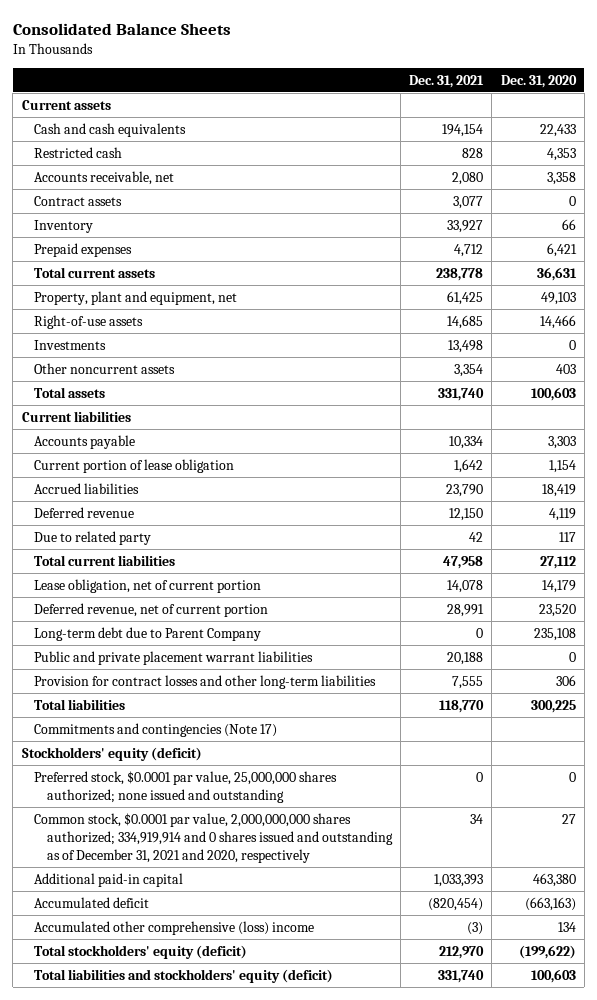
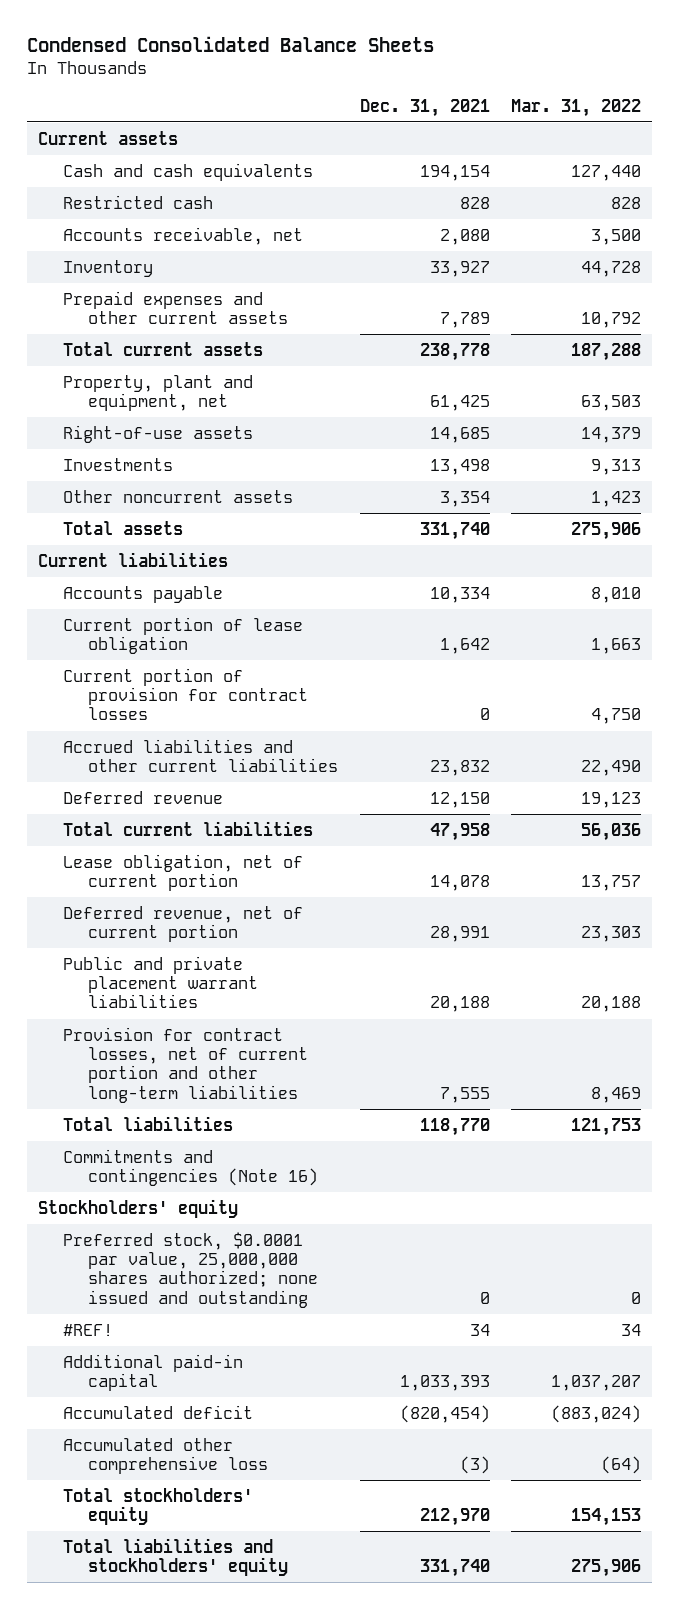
- Consolidated Balance Sheets
+ Condensed Consolidated Balance Sheets
- | Dec. 31, 2021 | Dec. 31, 2020
+ | Dec. 31, 2021 | Mar. 31, 2022
- Contract assets | 3,077 | 0
- Prepaid expenses | 4,712 | 6,421
+ Prepaid expenses and other current assets | 7,789 | 10,792
- Accrued liabilities | 23,790 | 18,419
+ Current portion of provision for contract losses | 0 | 4,750
+ Accrued liabilities and other current liabilities | 23,832 | 22,490
- Due to related party | 42 | 117
- Long-term debt due to Parent Company | 0 | 235,108
- Provision for contract losses and other long-term liabilities | 7,555 | 306
+ Provision for contract losses, net of current portion and other long-term liabilities | 7,555 | 8,469
- Commitments and contingencies (Note 17)
- Stockholders' equity (deficit)
+ Commitments and contingencies (Note 16)
+ Stockholders' equity
- Common stock, $0.0001 par value, 2,000,000,000 shares authorized; 334,919,914 and 0 shares issued and outstanding as of December 31, 2021 and 2020, respectively | 34 | 27
+ #REF! | 34 | 34
- Accumulated other comprehensive (loss) income | (3) | 134
- Total stockholders' equity (deficit) | 212,970 | (199,622)
- Total liabilities and stockholders' equity (deficit) | 331,740 | 100,603
+ Accumulated other comprehensive loss | (3) | (64)
+ Total stockholders' equity | 212,970 | 154,153
+ Total liabilities and stockholders' equity | 331,740 | 275,906

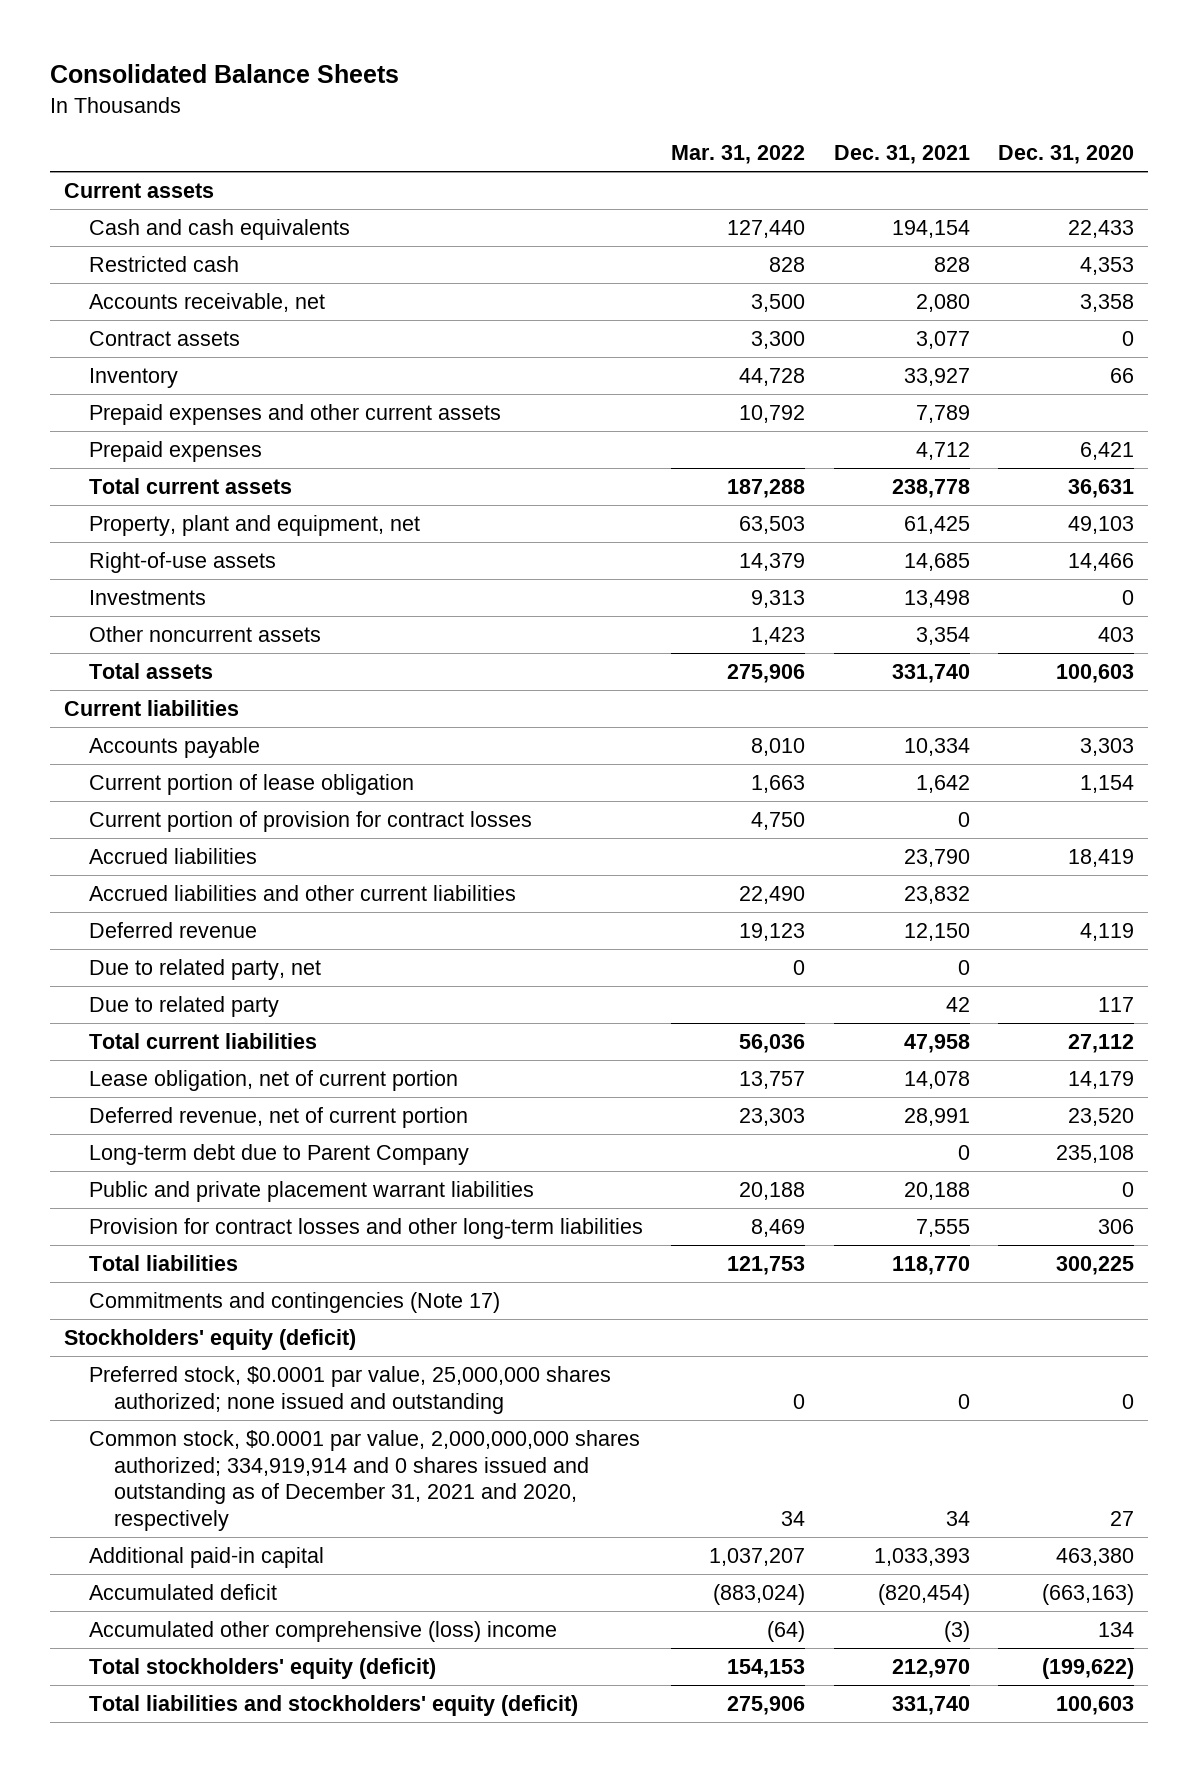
- Condensed Consolidated Balance Sheets
+ Consolidated Balance Sheets
- | Dec. 31, 2021 | Mar. 31, 2022
+ | Mar. 31, 2022 | Dec. 31, 2021 | Dec. 31, 2020
+ Contract assets | 3,300 | 3,077 | 0
+ Prepaid expenses | | 4,712 | 6,421
+ Accrued liabilities | | 23,790 | 18,419
+ Due to related party, net | 0 | 0 |
+ Due to related party | | 42 | 117
+ Long-term debt due to Parent Company | | 0 | 235,108
- Provision for contract losses, net of current portion and other long-term liabilities | 7,555 | 8,469
+ Provision for contract losses and other long-term liabilities | 8,469 | 7,555 | 306
- Commitments and contingencies (Note 16)
- Stockholders' equity
+ Commitments and contingencies (Note 17)
+ Stockholders' equity (deficit)
- #REF! | 34 | 34
+ Common stock, $0.0001 par value, 2,000,000,000 shares authorized; 334,919,914 and 0 shares issued and outstanding as of December 31, 2021 and 2020, respectively | 34 | 34 | 27
- Accumulated other comprehensive loss | (3) | (64)
- Total stockholders' equity | 212,970 | 154,153
- Total liabilities and stockholders' equity | 331,740 | 275,906
+ Accumulated other comprehensive (loss) income | (64) | (3) | 134
+ Total stockholders' equity (deficit) | 154,153 | 212,970 | (199,622)
+ Total liabilities and stockholders' equity (deficit) | 275,906 | 331,740 | 100,603

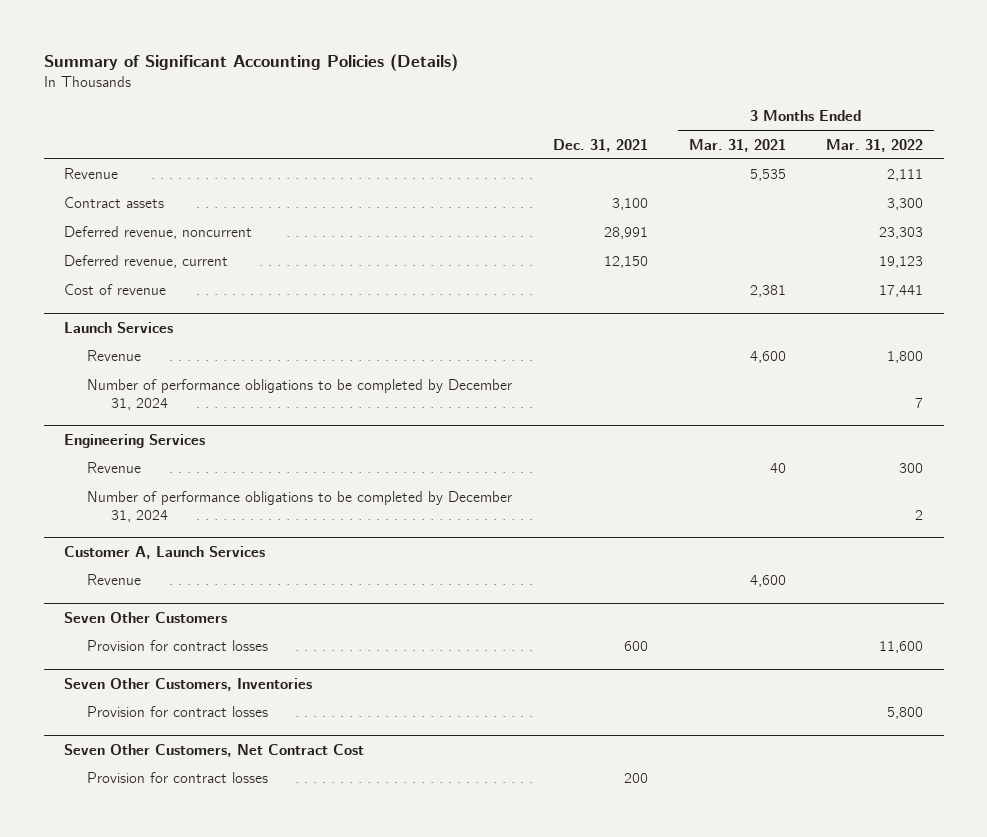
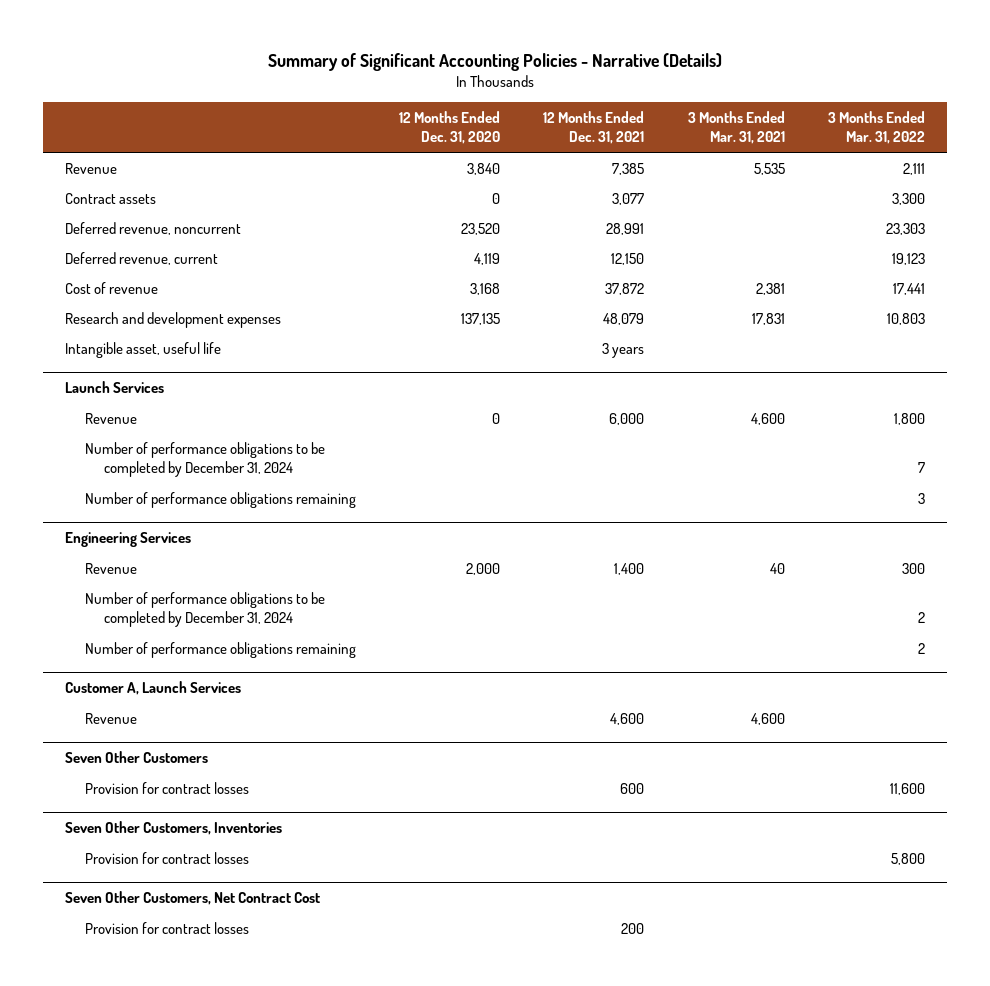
- Summary of Significant Accounting Policies (Details)
+ Summary of Significant Accounting Policies - Narrative (Details)
- | Dec. 31, 2021 | 3 Months Ended Mar. 31, 2021 | 3 Months Ended Mar. 31, 2022
+ | 12 Months Ended Dec. 31, 2020 | 12 Months Ended Dec. 31, 2021 | 3 Months Ended Mar. 31, 2021 | 3 Months Ended Mar. 31, 2022
+ Research and development expenses | 137,135 | 48,079 | 17,831 | 10,803
+ Intangible asset, useful life | | 3 years | |
@ Launch Services
+ Number of performance obligations remaining | | | | 3
@ Engineering Services
+ Number of performance obligations remaining | | | | 2

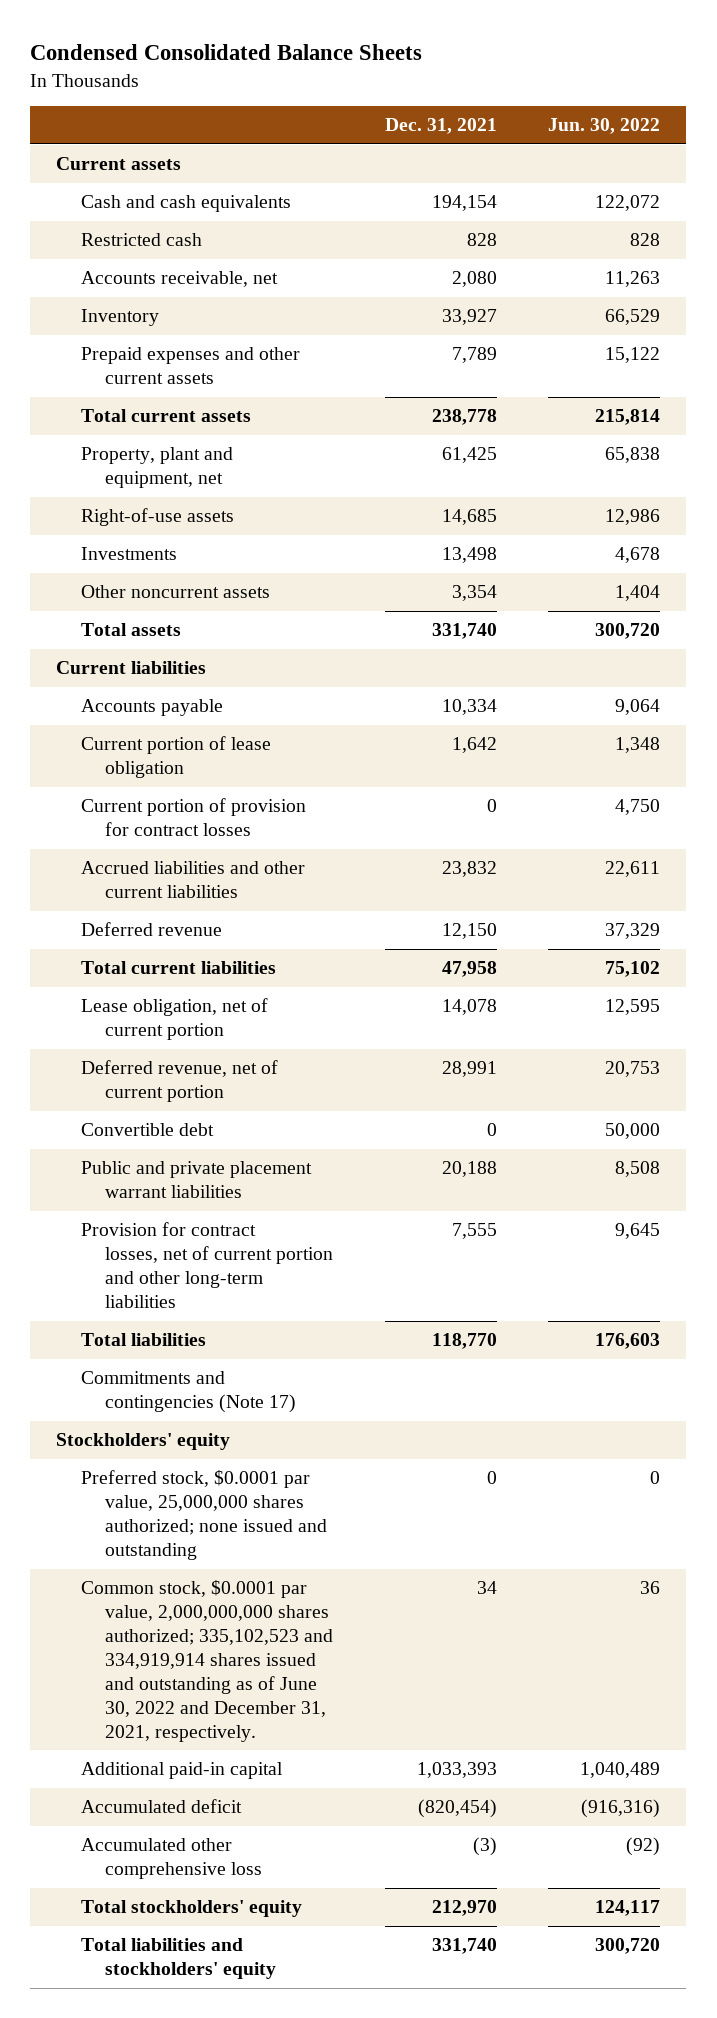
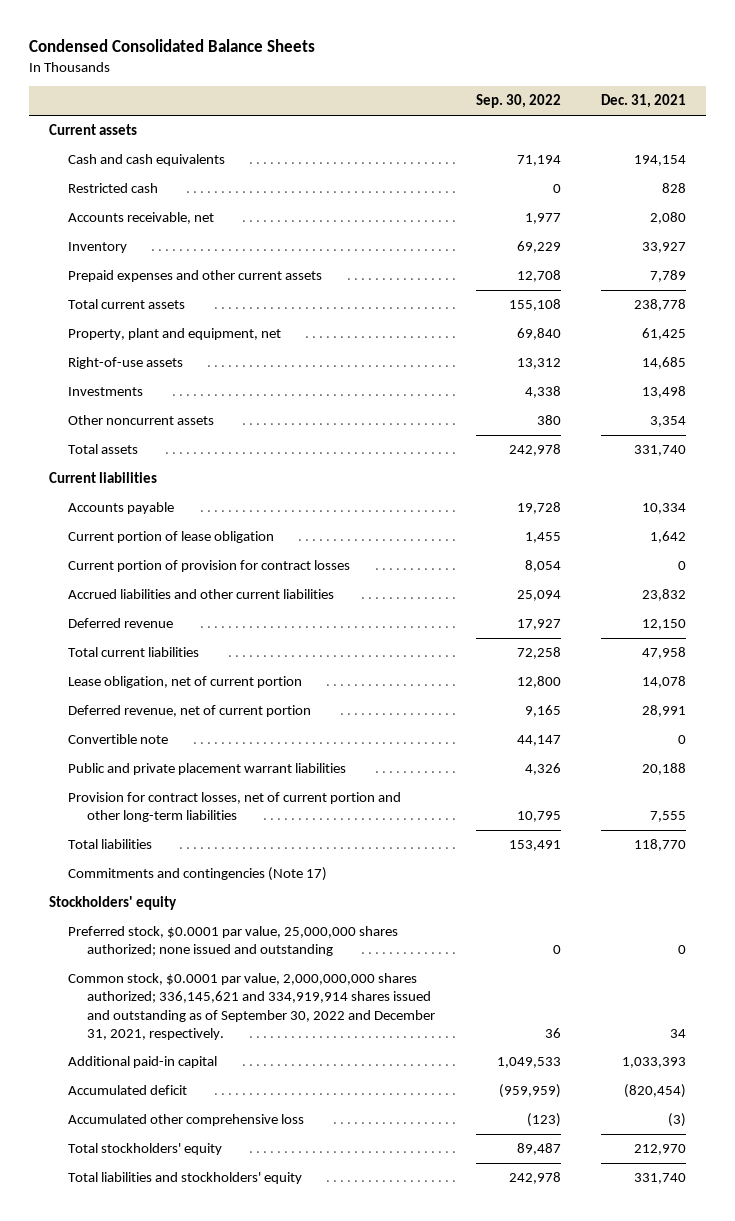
- | Dec. 31, 2021 | Jun. 30, 2022
+ | Sep. 30, 2022 | Dec. 31, 2021
- Convertible debt | 0 | 50,000
+ Convertible note | 44,147 | 0
- Common stock, $0.0001 par value, 2,000,000,000 shares authorized; 335,102,523 and 334,919,914 shares issued and outstanding as of June 30, 2022 and December 31, 2021, respectively. | 34 | 36
+ Common stock, $0.0001 par value, 2,000,000,000 shares authorized; 336,145,621 and 334,919,914 shares issued and outstanding as of September 30, 2022 and December 31, 2021, respectively. | 36 | 34

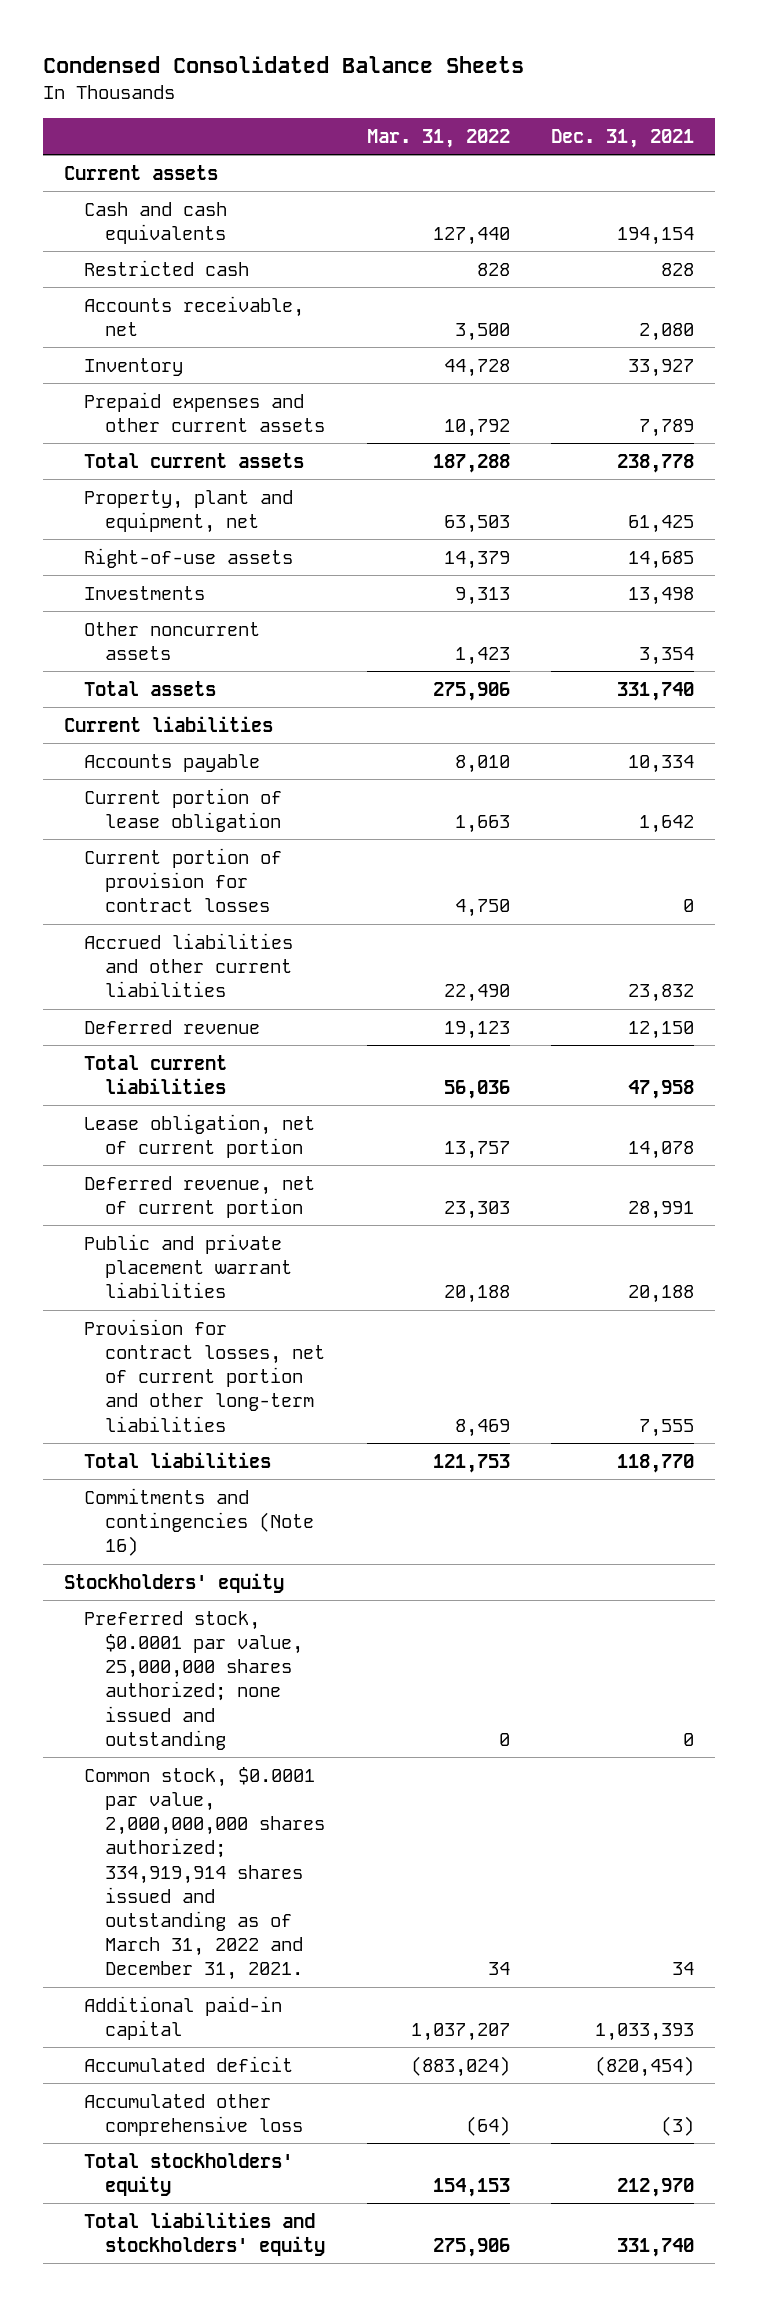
- | Sep. 30, 2022 | Dec. 31, 2021
+ | Mar. 31, 2022 | Dec. 31, 2021
- Convertible note | 44,147 | 0
- Commitments and contingencies (Note 17)
+ Commitments and contingencies (Note 16)
- Common stock, $0.0001 par value, 2,000,000,000 shares authorized; 336,145,621 and 334,919,914 shares issued and outstanding as of September 30, 2022 and December 31, 2021, respectively. | 36 | 34
+ Common stock, $0.0001 par value, 2,000,000,000 shares authorized; 334,919,914 shares issued and outstanding as of March 31, 2022 and December 31, 2021. | 34 | 34

